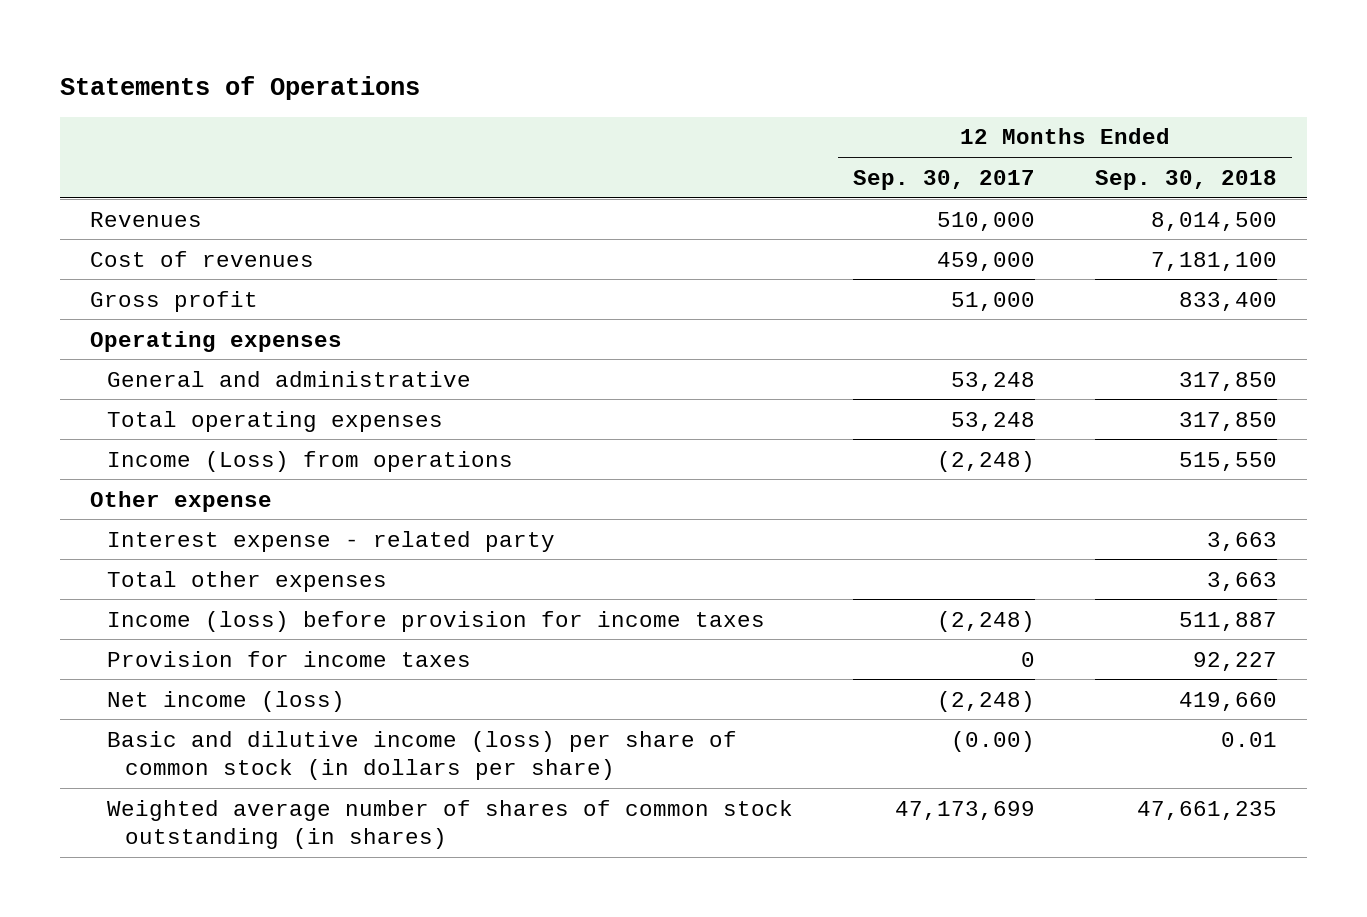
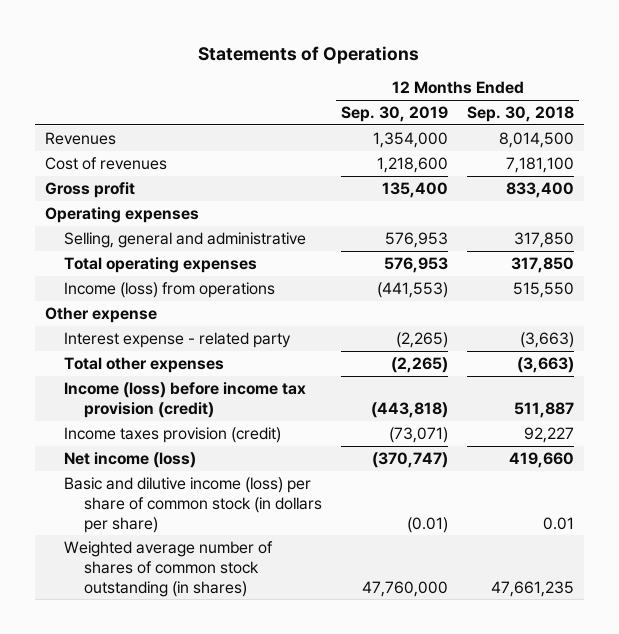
- | 12 Months Ended Sep. 30, 2017 | 12 Months Ended Sep. 30, 2018
+ | 12 Months Ended Sep. 30, 2019 | 12 Months Ended Sep. 30, 2018
- General and administrative | 53,248 | 317,850
+ Selling, general and administrative | 576,953 | 317,850
- Income (Loss) from operations | (2,248) | 515,550
+ Income (loss) from operations | (441,553) | 515,550
- Interest expense - related party | | 3,663
- Total other expenses | | 3,663
- Income (loss) before provision for income taxes | (2,248) | 511,887
- Provision for income taxes | 0 | 92,227
+ Interest expense - related party | (2,265) | (3,663)
+ Total other expenses | (2,265) | (3,663)
+ Income (loss) before income tax provision (credit) | (443,818) | 511,887
+ Income taxes provision (credit) | (73,071) | 92,227

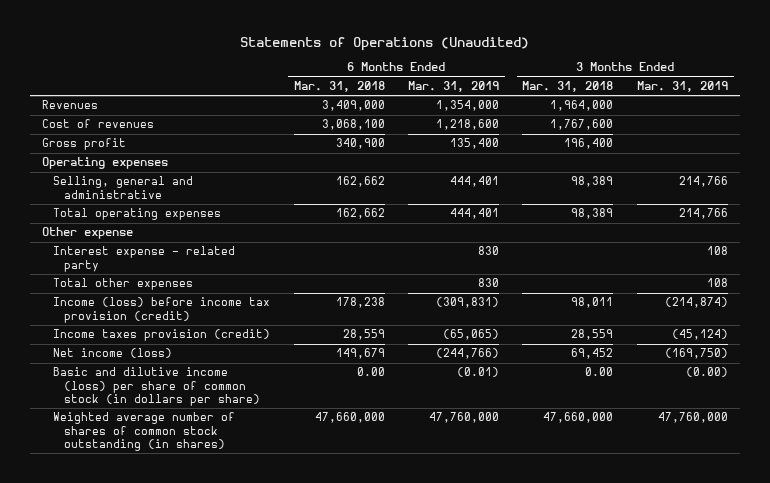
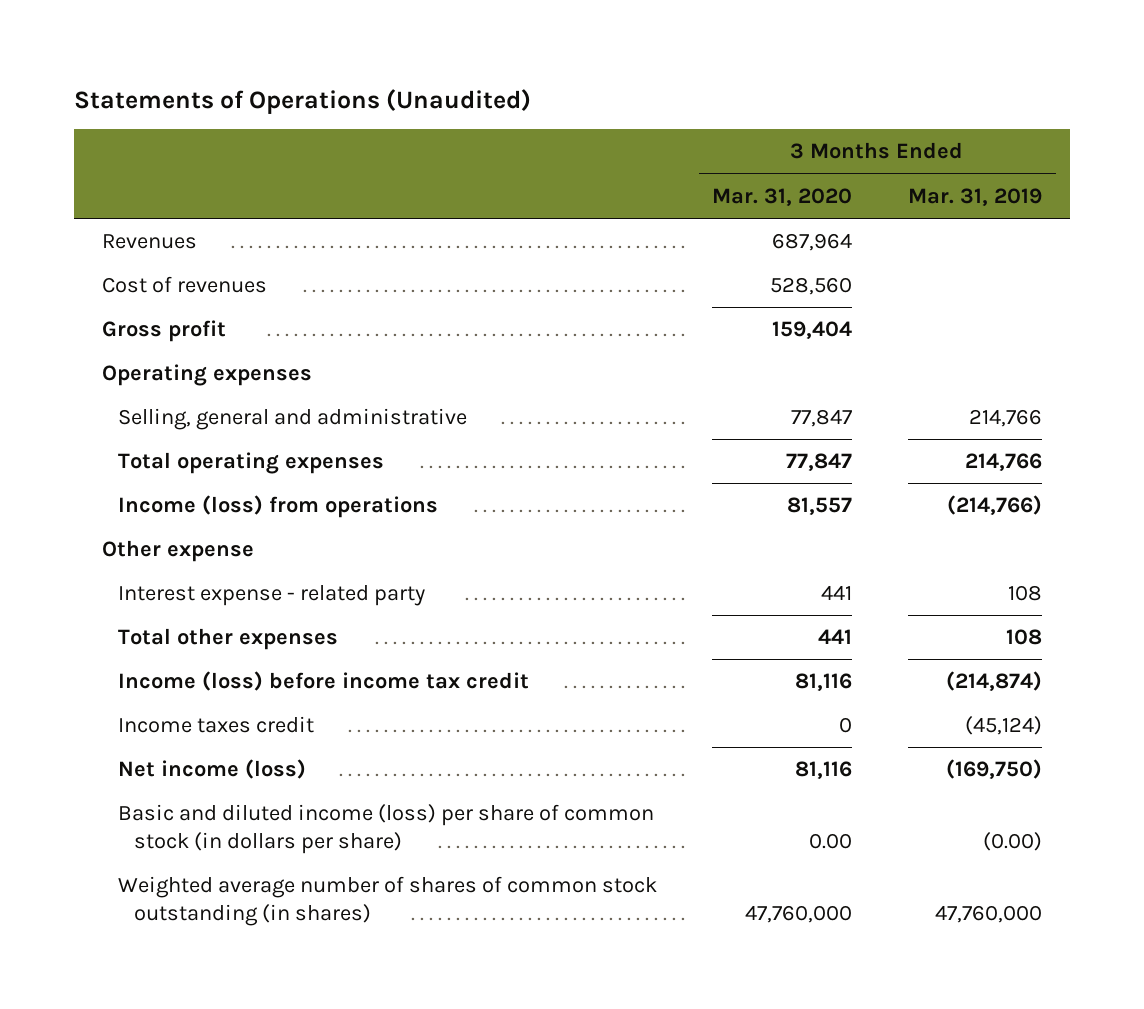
- | 6 Months Ended Mar. 31, 2018 | 6 Months Ended Mar. 31, 2019 | 3 Months Ended Mar. 31, 2018 | 3 Months Ended Mar. 31, 2019
+ | 3 Months Ended Mar. 31, 2020 | 3 Months Ended Mar. 31, 2019
+ Income (loss) from operations | 81,557 | (214,766)
- Income (loss) before income tax provision (credit) | 178,238 | (309,831) | 98,011 | (214,874)
- Income taxes provision (credit) | 28,559 | (65,065) | 28,559 | (45,124)
+ Income (loss) before income tax credit | 81,116 | (214,874)
+ Income taxes credit | 0 | (45,124)
- Basic and dilutive income (loss) per share of common stock (in dollars per share) | 0.00 | (0.01) | 0.00 | (0.00)
+ Basic and diluted income (loss) per share of common stock (in dollars per share) | 0.00 | (0.00)

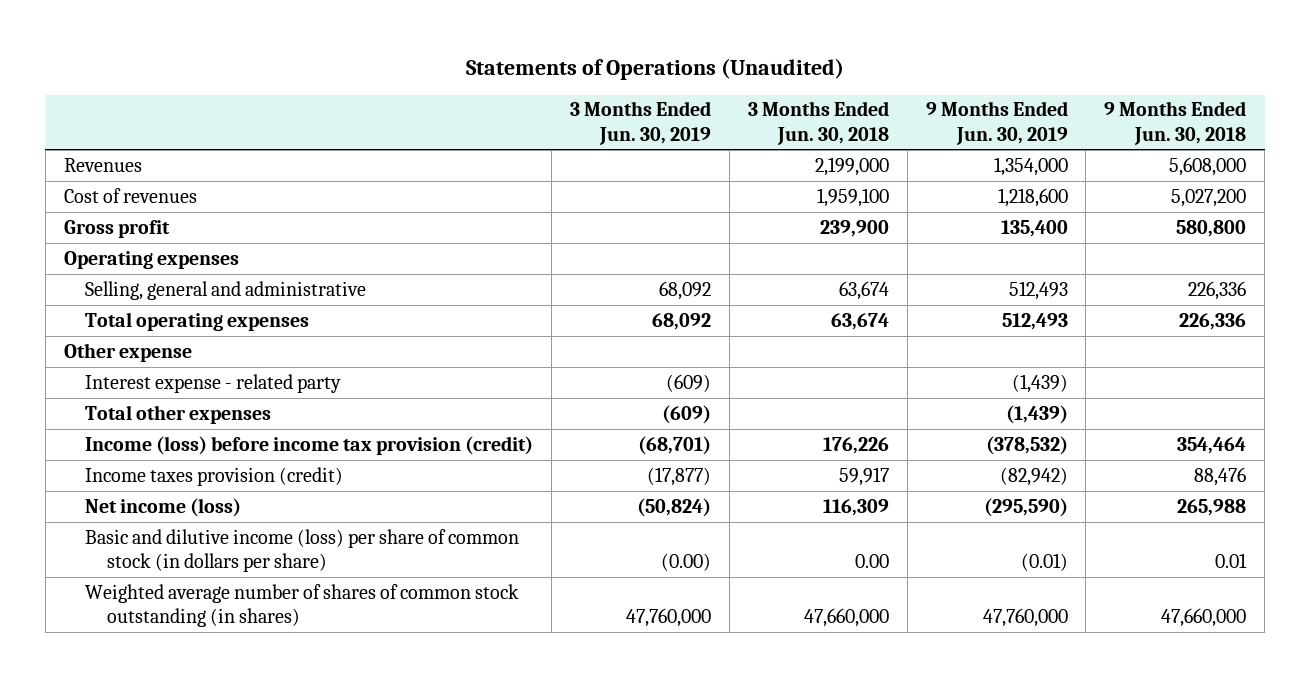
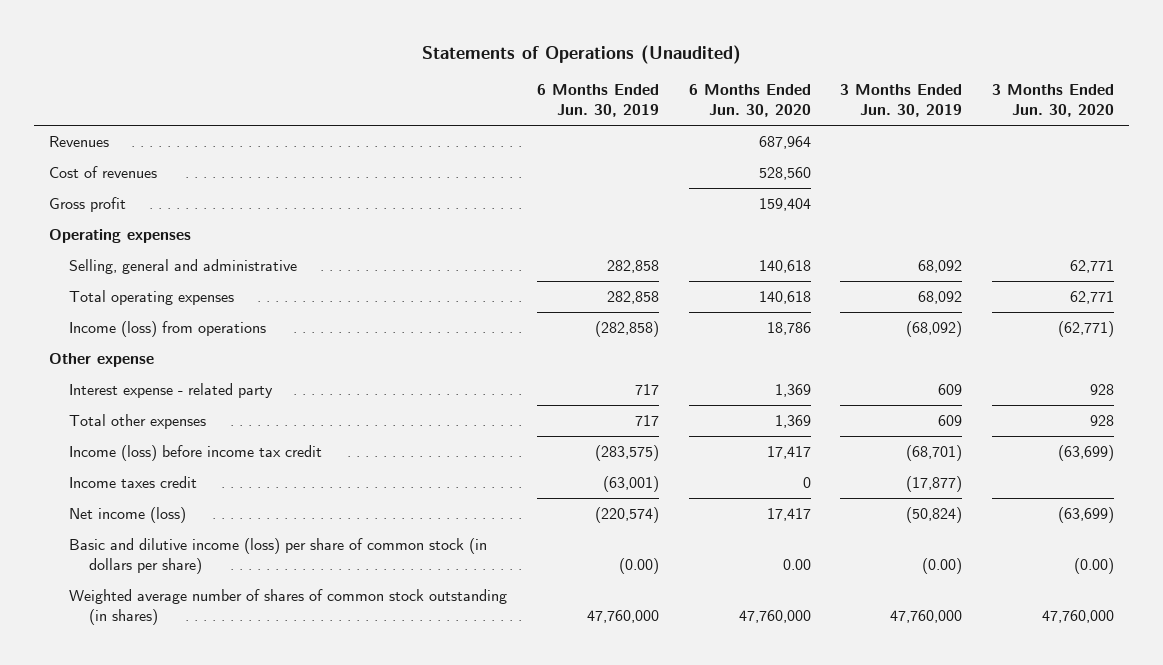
- | 3 Months Ended Jun. 30, 2019 | 3 Months Ended Jun. 30, 2018 | 9 Months Ended Jun. 30, 2019 | 9 Months Ended Jun. 30, 2018
+ | 6 Months Ended Jun. 30, 2019 | 6 Months Ended Jun. 30, 2020 | 3 Months Ended Jun. 30, 2019 | 3 Months Ended Jun. 30, 2020
+ Income (loss) from operations | (282,858) | 18,786 | (68,092) | (62,771)
- Interest expense - related party | (609) | | (1,439) |
- Total other expenses | (609) | | (1,439) |
- Income (loss) before income tax provision (credit) | (68,701) | 176,226 | (378,532) | 354,464
- Income taxes provision (credit) | (17,877) | 59,917 | (82,942) | 88,476
+ Interest expense - related party | 717 | 1,369 | 609 | 928
+ Total other expenses | 717 | 1,369 | 609 | 928
+ Income (loss) before income tax credit | (283,575) | 17,417 | (68,701) | (63,699)
+ Income taxes credit | (63,001) | 0 | (17,877) |

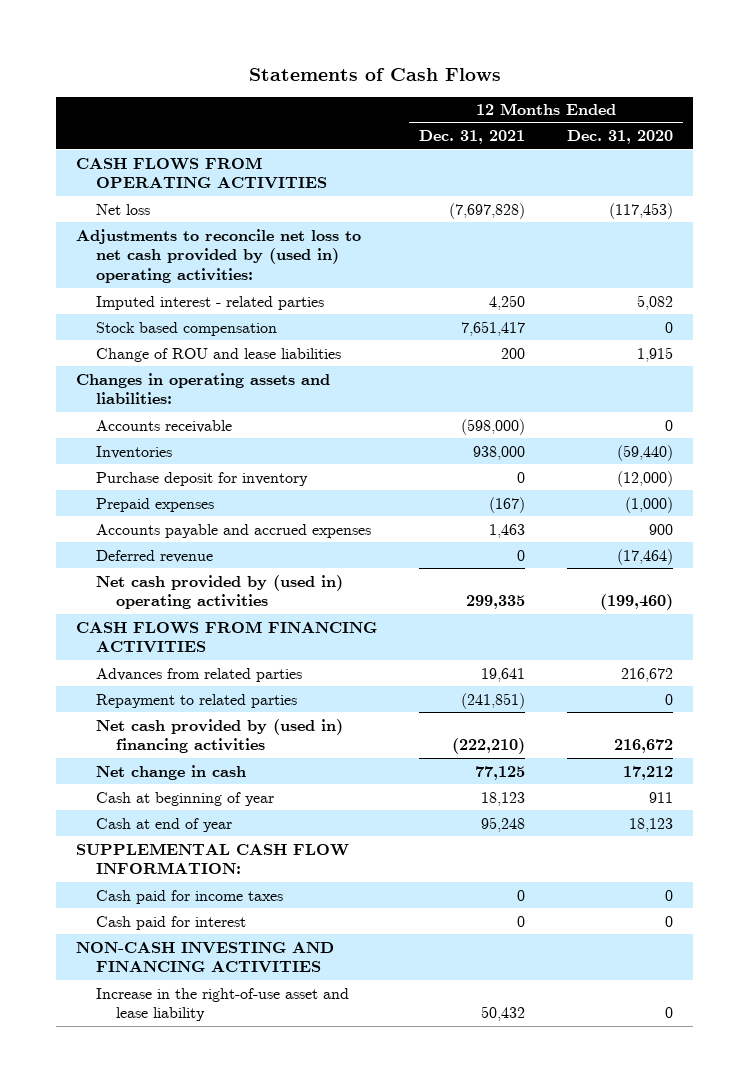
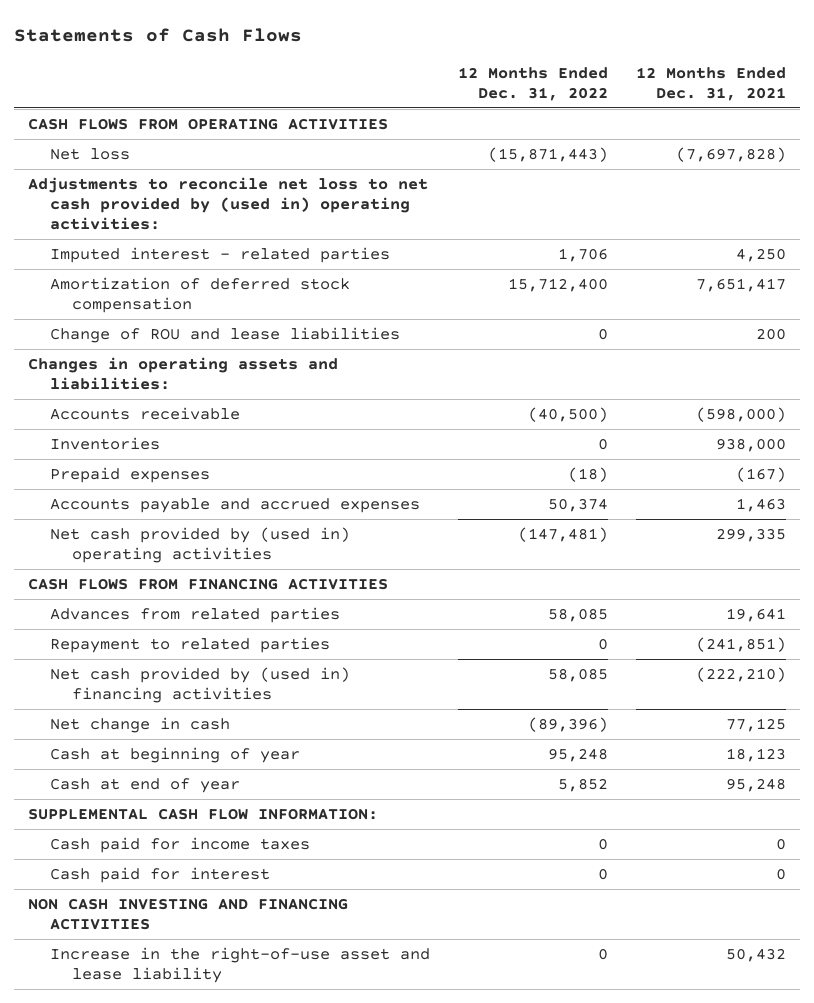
- | 12 Months Ended Dec. 31, 2021 | 12 Months Ended Dec. 31, 2020
+ | 12 Months Ended Dec. 31, 2022 | 12 Months Ended Dec. 31, 2021
- Stock based compensation | 7,651,417 | 0
+ Amortization of deferred stock compensation | 15,712,400 | 7,651,417
- Purchase deposit for inventory | 0 | (12,000)
- Deferred revenue | 0 | (17,464)
- NON-CASH INVESTING AND FINANCING ACTIVITIES
+ NON CASH INVESTING AND FINANCING ACTIVITIES

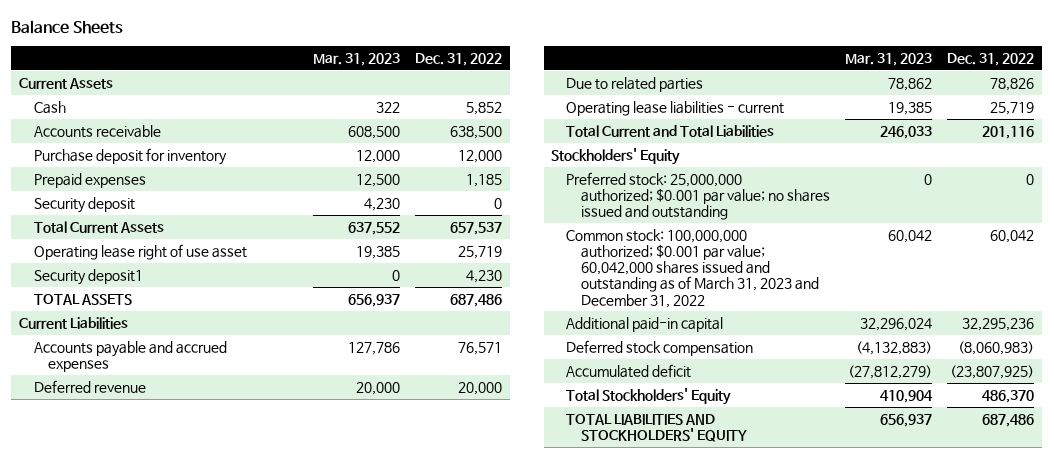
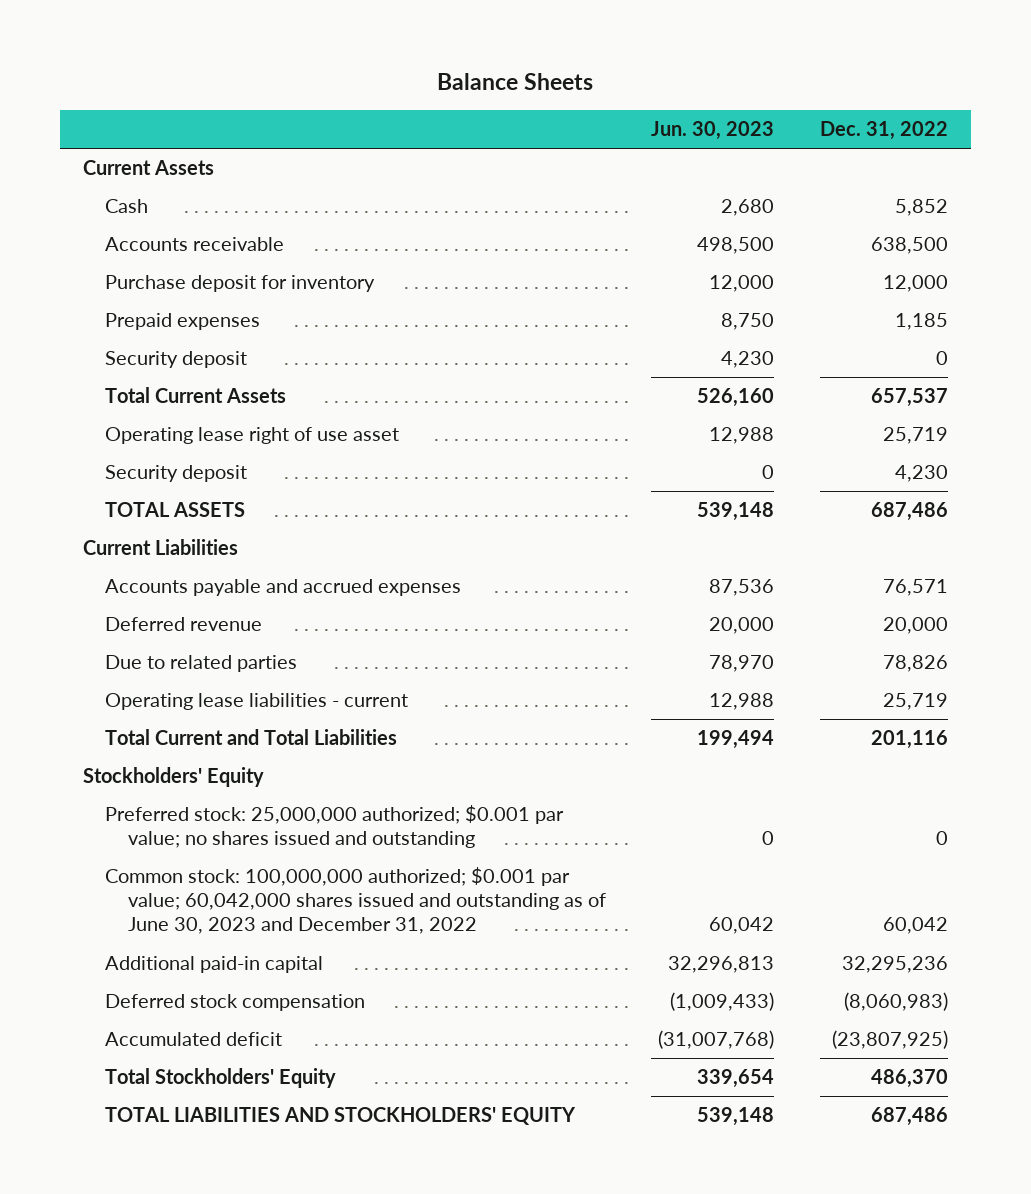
- | Mar. 31, 2023 | Dec. 31, 2022
+ | Jun. 30, 2023 | Dec. 31, 2022
- Security deposit1 | 0 | 4,230
+ Security deposit | 0 | 4,230
- Common stock: 100,000,000 authorized; $0.001 par value; 60,042,000 shares issued and outstanding as of March 31, 2023 and December 31, 2022 | 60,042 | 60,042
+ Common stock: 100,000,000 authorized; $0.001 par value; 60,042,000 shares issued and outstanding as of June 30, 2023 and December 31, 2022 | 60,042 | 60,042

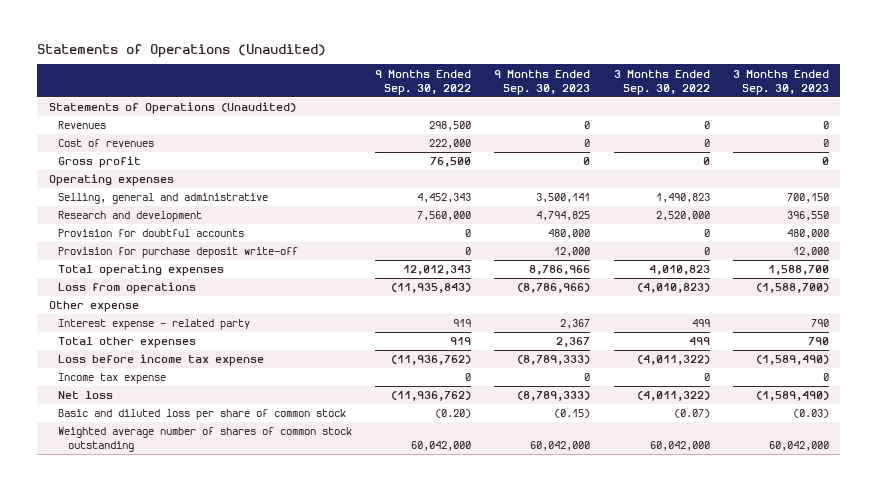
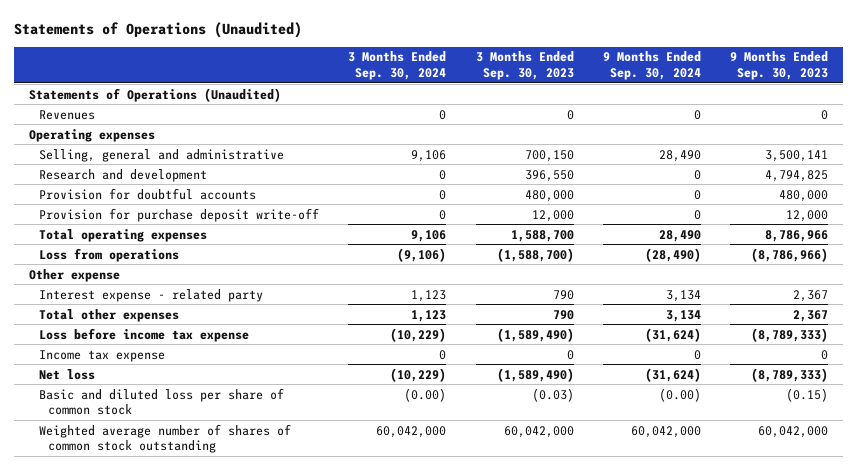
- | 9 Months Ended Sep. 30, 2022 | 9 Months Ended Sep. 30, 2023 | 3 Months Ended Sep. 30, 2022 | 3 Months Ended Sep. 30, 2023
+ | 3 Months Ended Sep. 30, 2024 | 3 Months Ended Sep. 30, 2023 | 9 Months Ended Sep. 30, 2024 | 9 Months Ended Sep. 30, 2023
- Cost of revenues | 222,000 | 0 | 0 | 0
- Gross profit | 76,500 | 0 | 0 | 0

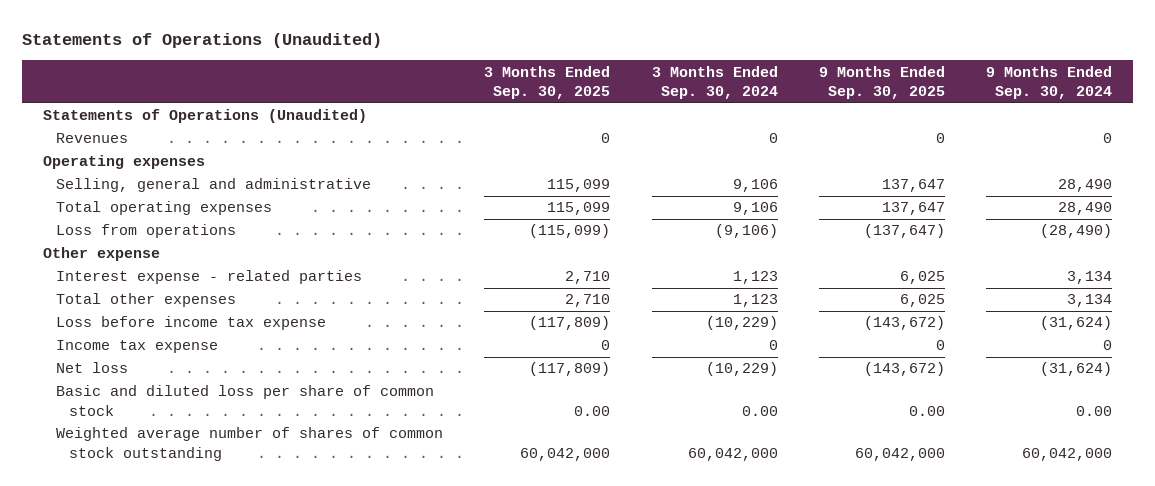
- | 3 Months Ended Sep. 30, 2024 | 3 Months Ended Sep. 30, 2023 | 9 Months Ended Sep. 30, 2024 | 9 Months Ended Sep. 30, 2023
+ | 3 Months Ended Sep. 30, 2025 | 3 Months Ended Sep. 30, 2024 | 9 Months Ended Sep. 30, 2025 | 9 Months Ended Sep. 30, 2024
- Research and development | 0 | 396,550 | 0 | 4,794,825
- Provision for doubtful accounts | 0 | 480,000 | 0 | 480,000
- Provision for purchase deposit write-off | 0 | 12,000 | 0 | 12,000
- Interest expense - related party | 1,123 | 790 | 3,134 | 2,367
+ Interest expense - related parties | 2,710 | 1,123 | 6,025 | 3,134
- Basic and diluted loss per share of common stock | (0.00) | (0.03) | (0.00) | (0.15)
+ Basic and diluted loss per share of common stock | 0.00 | 0.00 | 0.00 | 0.00

